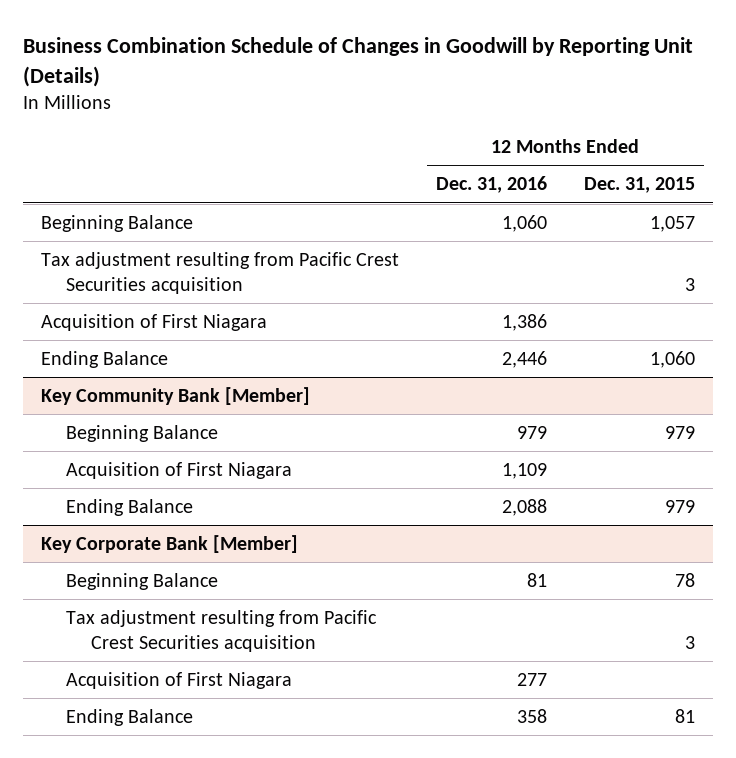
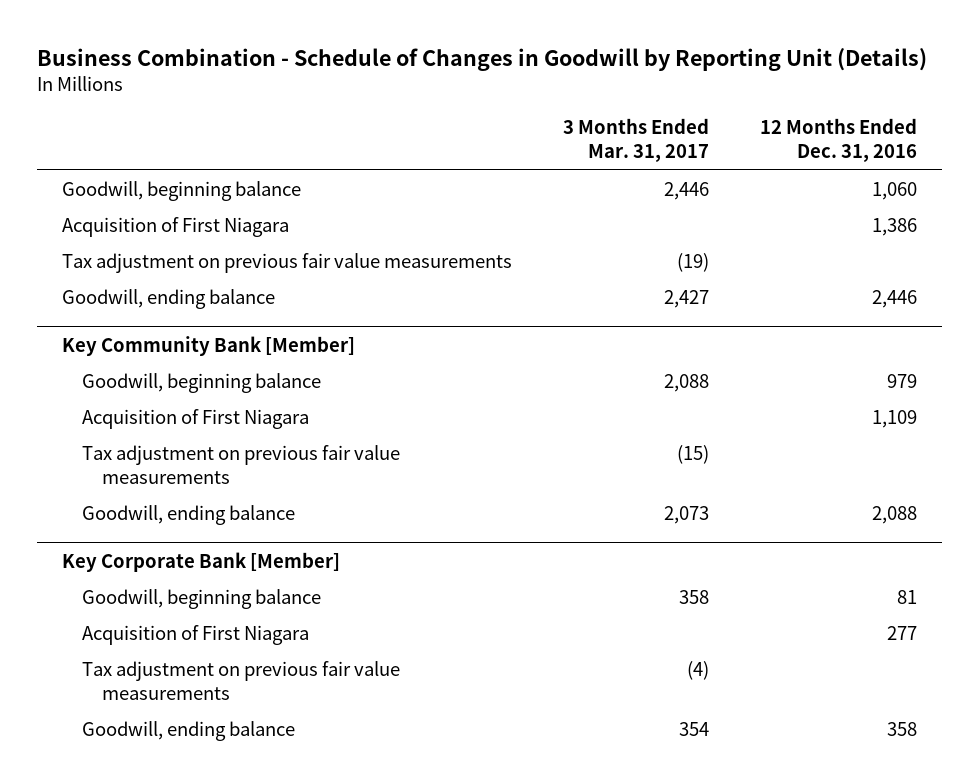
- Business Combination Schedule of Changes in Goodwill by Reporting Unit (Details)
+ Business Combination - Schedule of Changes in Goodwill by Reporting Unit (Details)
- | 12 Months Ended Dec. 31, 2016 | 12 Months Ended Dec. 31, 2015
+ | 3 Months Ended Mar. 31, 2017 | 12 Months Ended Dec. 31, 2016
- Beginning Balance | 1,060 | 1,057
- Tax adjustment resulting from Pacific Crest Securities acquisition | | 3
+ Goodwill, beginning balance | 2,446 | 1,060
- Ending Balance | 2,446 | 1,060
+ Tax adjustment on previous fair value measurements | (19) |
+ Goodwill, ending balance | 2,427 | 2,446
@ Key Community Bank [Member]
- Beginning Balance | 979 | 979
+ Goodwill, beginning balance | 2,088 | 979
- Ending Balance | 2,088 | 979
+ Tax adjustment on previous fair value measurements | (15) |
+ Goodwill, ending balance | 2,073 | 2,088
@ Key Corporate Bank [Member]
- Beginning Balance | 81 | 78
- Tax adjustment resulting from Pacific Crest Securities acquisition | | 3
+ Goodwill, beginning balance | 358 | 81
- Ending Balance | 358 | 81
+ Tax adjustment on previous fair value measurements | (4) |
+ Goodwill, ending balance | 354 | 358

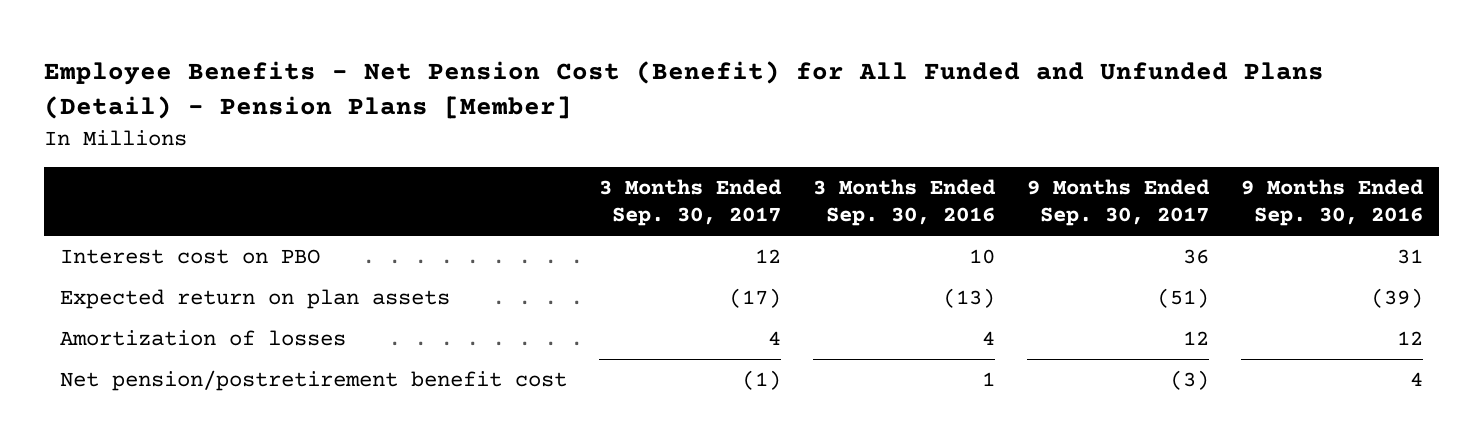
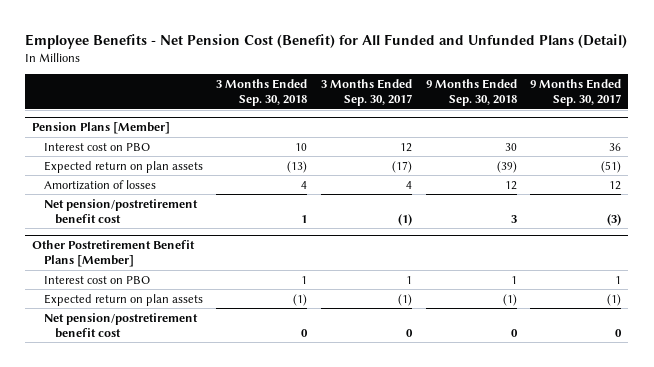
- Employee Benefits - Net Pension Cost (Benefit) for All Funded and Unfunded Plans (Detail) - Pension Plans [Member]
+ Employee Benefits - Net Pension Cost (Benefit) for All Funded and Unfunded Plans (Detail)
- | 3 Months Ended Sep. 30, 2017 | 3 Months Ended Sep. 30, 2016 | 9 Months Ended Sep. 30, 2017 | 9 Months Ended Sep. 30, 2016
+ | 3 Months Ended Sep. 30, 2018 | 3 Months Ended Sep. 30, 2017 | 9 Months Ended Sep. 30, 2018 | 9 Months Ended Sep. 30, 2017
+ Pension Plans [Member]
+ Other Postretirement Benefit Plans [Member]
+ Interest cost on PBO | 1 | 1 | 1 | 1
+ Expected return on plan assets | (1) | (1) | (1) | (1)
+ Net pension/postretirement benefit cost | 0 | 0 | 0 | 0

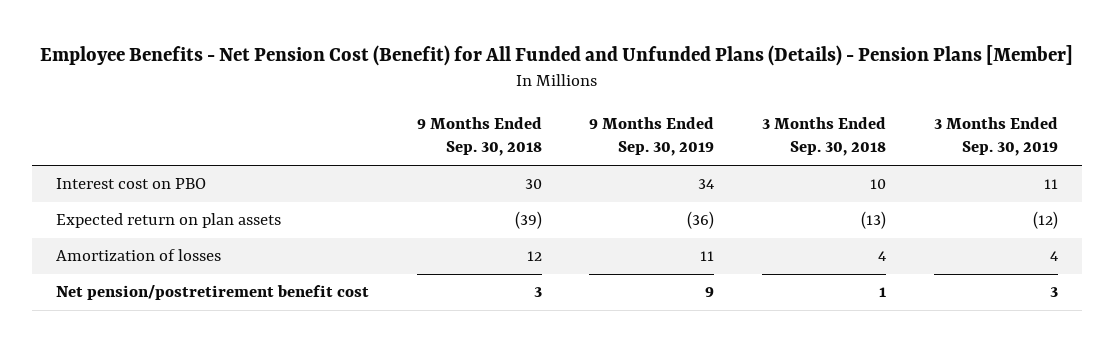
- Employee Benefits - Net Pension Cost (Benefit) for All Funded and Unfunded Plans (Detail)
+ Employee Benefits - Net Pension Cost (Benefit) for All Funded and Unfunded Plans (Details) - Pension Plans [Member]
- | 3 Months Ended Sep. 30, 2018 | 3 Months Ended Sep. 30, 2017 | 9 Months Ended Sep. 30, 2018 | 9 Months Ended Sep. 30, 2017
+ | 9 Months Ended Sep. 30, 2018 | 9 Months Ended Sep. 30, 2019 | 3 Months Ended Sep. 30, 2018 | 3 Months Ended Sep. 30, 2019
- Pension Plans [Member]
- Other Postretirement Benefit Plans [Member]
- Interest cost on PBO | 1 | 1 | 1 | 1
- Expected return on plan assets | (1) | (1) | (1) | (1)
- Net pension/postretirement benefit cost | 0 | 0 | 0 | 0

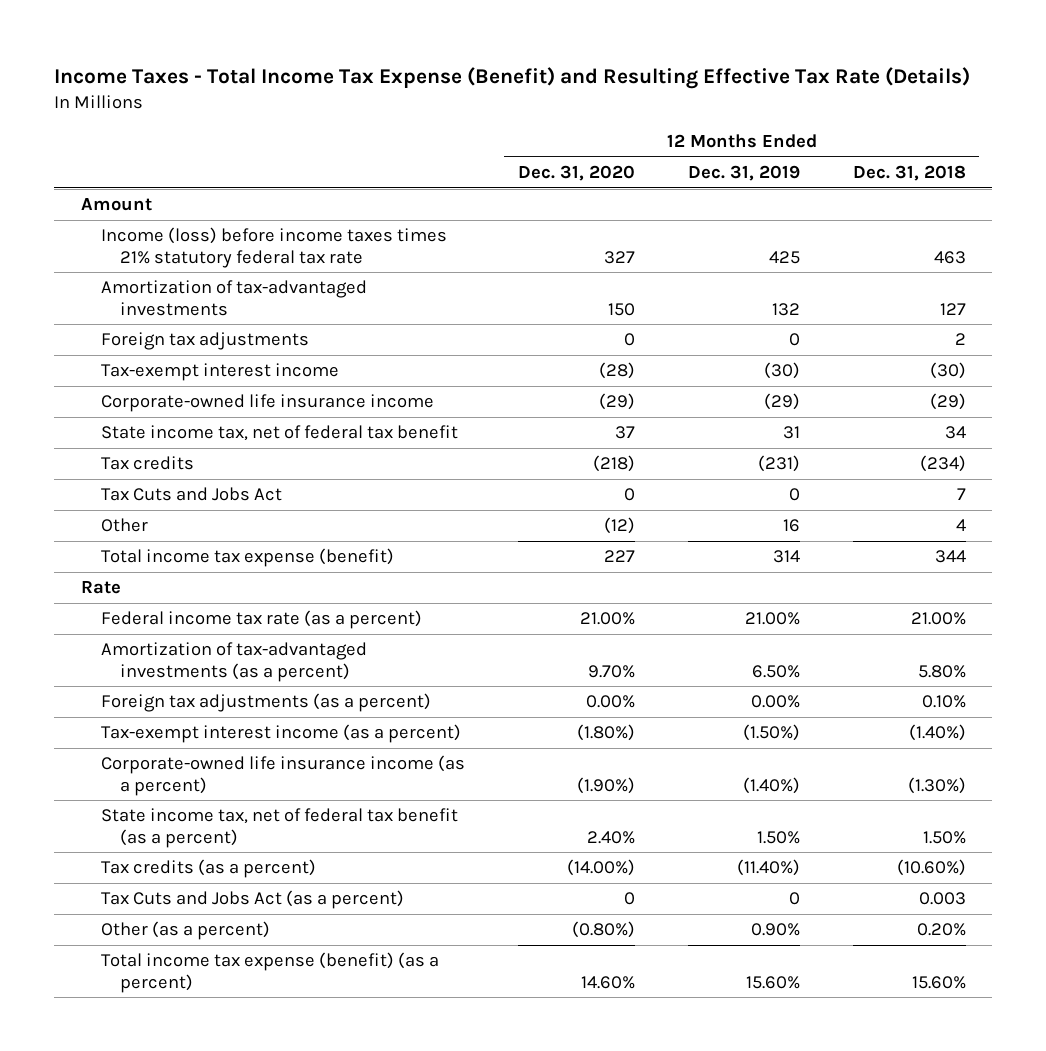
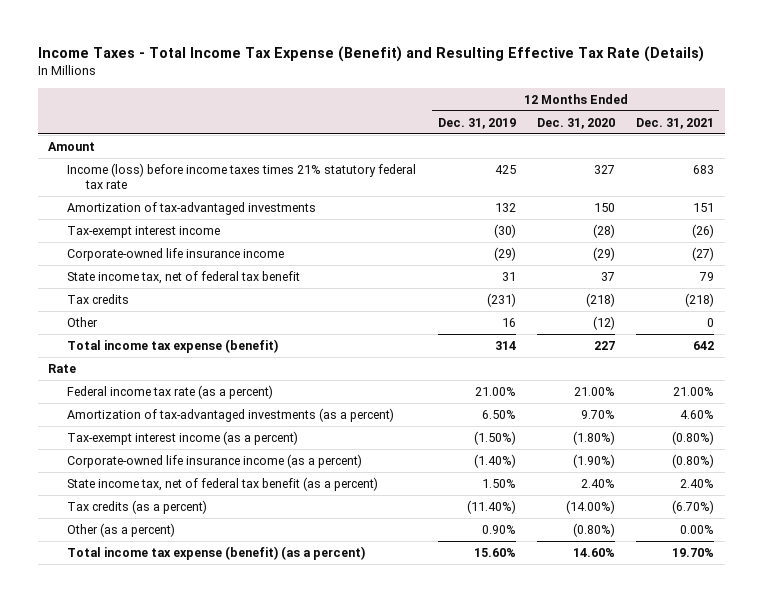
- | 12 Months Ended Dec. 31, 2020 | 12 Months Ended Dec. 31, 2019 | 12 Months Ended Dec. 31, 2018
+ | 12 Months Ended Dec. 31, 2019 | 12 Months Ended Dec. 31, 2020 | 12 Months Ended Dec. 31, 2021
- Foreign tax adjustments | 0 | 0 | 2
- Tax Cuts and Jobs Act | 0 | 0 | 7
- Foreign tax adjustments (as a percent) | 0.00% | 0.00% | 0.10%
- Tax Cuts and Jobs Act (as a percent) | 0 | 0 | 0.003

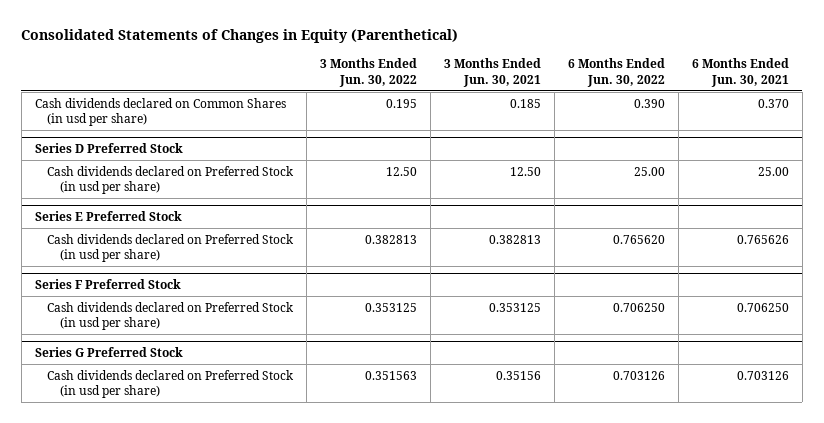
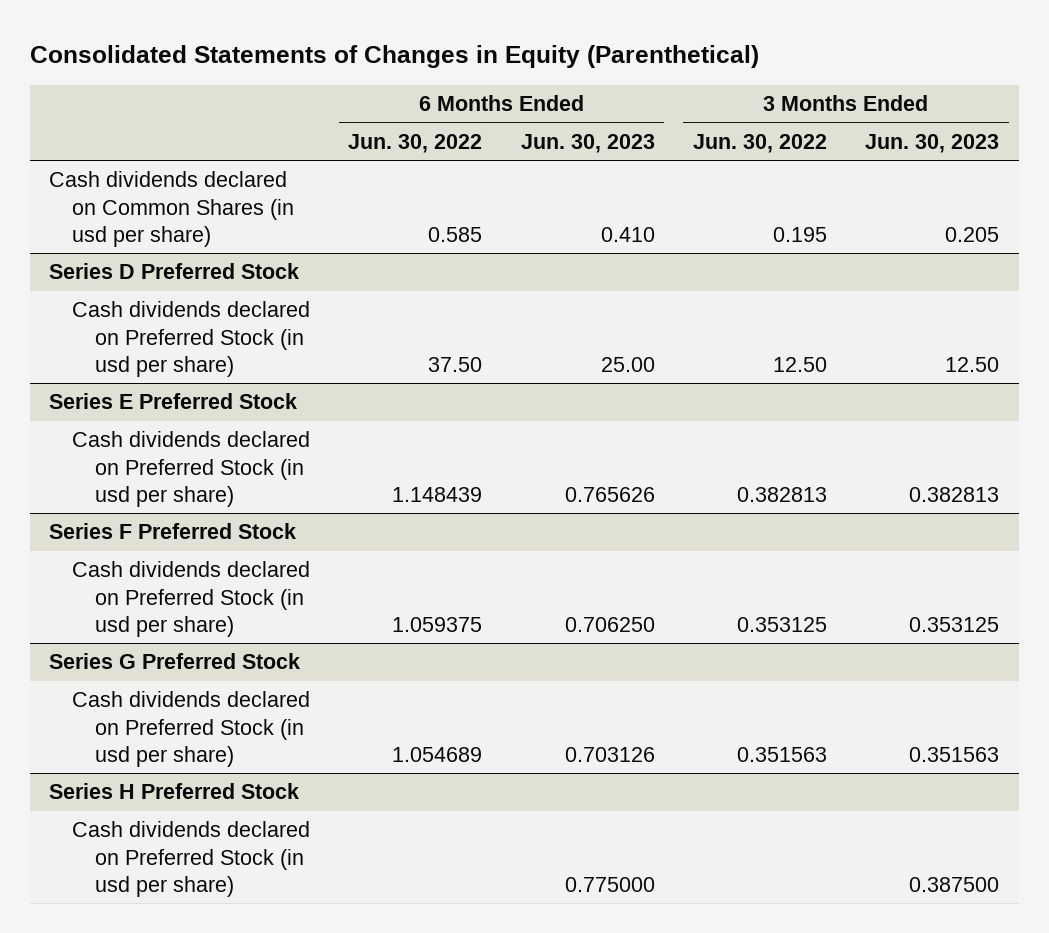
- | 3 Months Ended Jun. 30, 2022 | 3 Months Ended Jun. 30, 2021 | 6 Months Ended Jun. 30, 2022 | 6 Months Ended Jun. 30, 2021
+ | 6 Months Ended Jun. 30, 2022 | 6 Months Ended Jun. 30, 2023 | 3 Months Ended Jun. 30, 2022 | 3 Months Ended Jun. 30, 2023
- Cash dividends declared on Common Shares (in usd per share) | 0.195 | 0.185 | 0.390 | 0.370
+ Cash dividends declared on Common Shares (in usd per share) | 0.585 | 0.410 | 0.195 | 0.205
@ Series D Preferred Stock
- Cash dividends declared on Preferred Stock (in usd per share) | 12.50 | 12.50 | 25.00 | 25.00
+ Cash dividends declared on Preferred Stock (in usd per share) | 37.50 | 25.00 | 12.50 | 12.50
@ Series E Preferred Stock
- Cash dividends declared on Preferred Stock (in usd per share) | 0.382813 | 0.382813 | 0.765620 | 0.765626
+ Cash dividends declared on Preferred Stock (in usd per share) | 1.148439 | 0.765626 | 0.382813 | 0.382813
@ Series F Preferred Stock
- Cash dividends declared on Preferred Stock (in usd per share) | 0.353125 | 0.353125 | 0.706250 | 0.706250
+ Cash dividends declared on Preferred Stock (in usd per share) | 1.059375 | 0.706250 | 0.353125 | 0.353125
@ Series G Preferred Stock
- Cash dividends declared on Preferred Stock (in usd per share) | 0.351563 | 0.35156 | 0.703126 | 0.703126
+ Cash dividends declared on Preferred Stock (in usd per share) | 1.054689 | 0.703126 | 0.351563 | 0.351563
+ Series H Preferred Stock
+ Cash dividends declared on Preferred Stock (in usd per share) | | 0.775000 | | 0.387500

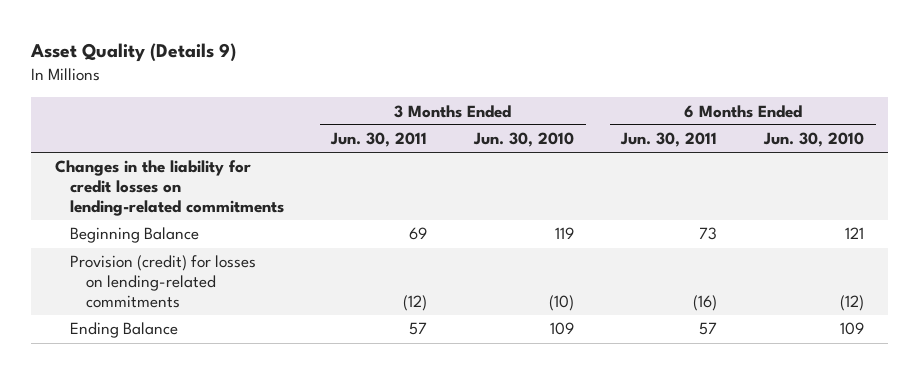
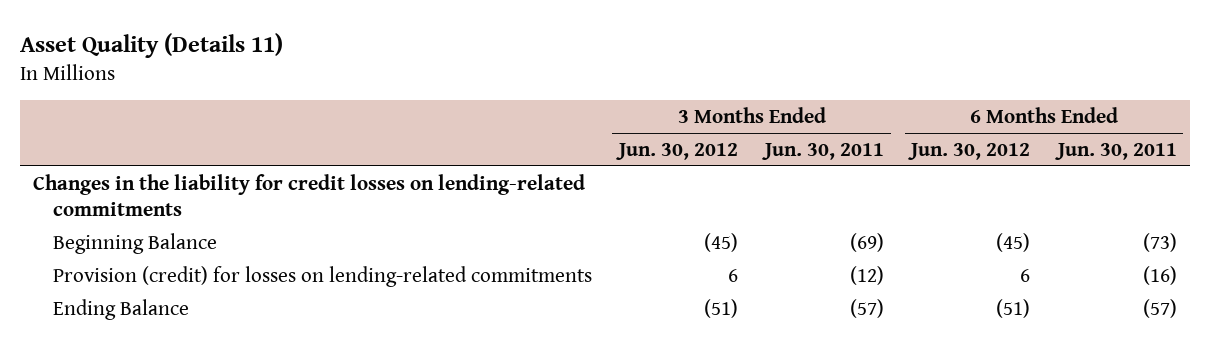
- Asset Quality (Details 9)
+ Asset Quality (Details 11)
- | 3 Months Ended Jun. 30, 2011 | 3 Months Ended Jun. 30, 2010 | 6 Months Ended Jun. 30, 2011 | 6 Months Ended Jun. 30, 2010
+ | 3 Months Ended Jun. 30, 2012 | 3 Months Ended Jun. 30, 2011 | 6 Months Ended Jun. 30, 2012 | 6 Months Ended Jun. 30, 2011
- Beginning Balance | 69 | 119 | 73 | 121
+ Beginning Balance | (45) | (69) | (45) | (73)
- Ending Balance | 57 | 109 | 57 | 109
+ Ending Balance | (51) | (57) | (51) | (57)

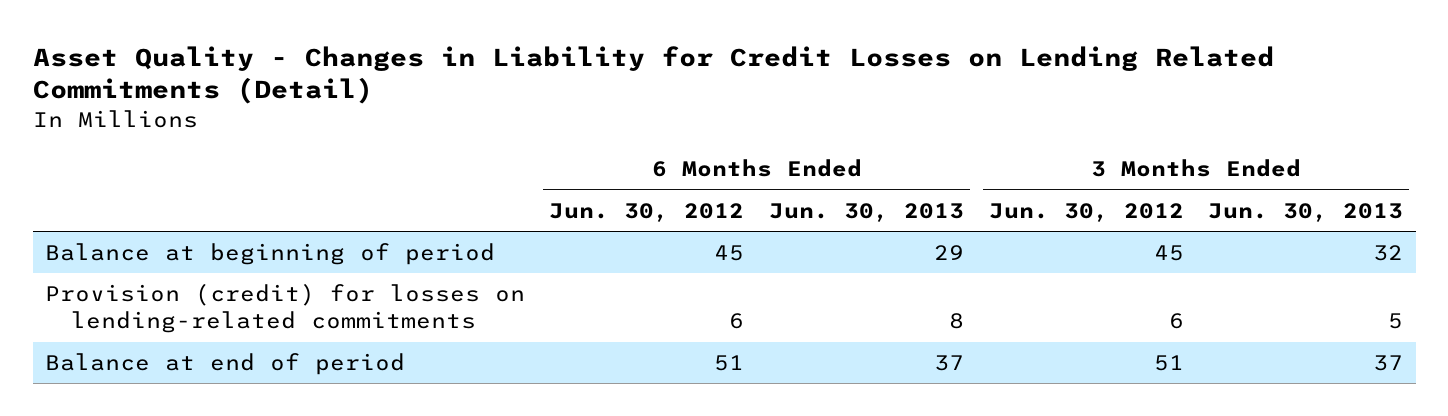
- Asset Quality (Details 11)
+ Asset Quality - Changes in Liability for Credit Losses on Lending Related Commitments (Detail)
- | 3 Months Ended Jun. 30, 2012 | 3 Months Ended Jun. 30, 2011 | 6 Months Ended Jun. 30, 2012 | 6 Months Ended Jun. 30, 2011
+ | 6 Months Ended Jun. 30, 2012 | 6 Months Ended Jun. 30, 2013 | 3 Months Ended Jun. 30, 2012 | 3 Months Ended Jun. 30, 2013
- Changes in the liability for credit losses on lending-related commitments
- Beginning Balance | (45) | (69) | (45) | (73)
+ Balance at beginning of period | 45 | 29 | 45 | 32
- Ending Balance | (51) | (57) | (51) | (57)
+ Balance at end of period | 51 | 37 | 51 | 37

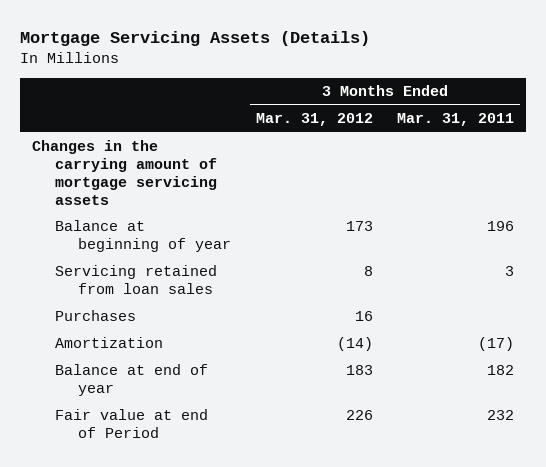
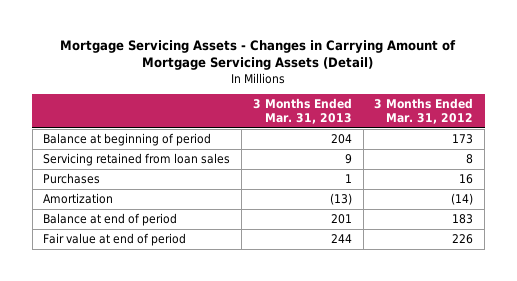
- Mortgage Servicing Assets (Details)
+ Mortgage Servicing Assets - Changes in Carrying Amount of Mortgage Servicing Assets (Detail)
- | 3 Months Ended Mar. 31, 2012 | 3 Months Ended Mar. 31, 2011
+ | 3 Months Ended Mar. 31, 2013 | 3 Months Ended Mar. 31, 2012
- Changes in the carrying amount of mortgage servicing assets
- Balance at beginning of year | 173 | 196
+ Balance at beginning of period | 204 | 173
- Balance at end of year | 183 | 182
- Fair value at end of Period | 226 | 232
+ Balance at end of period | 201 | 183
+ Fair value at end of period | 244 | 226

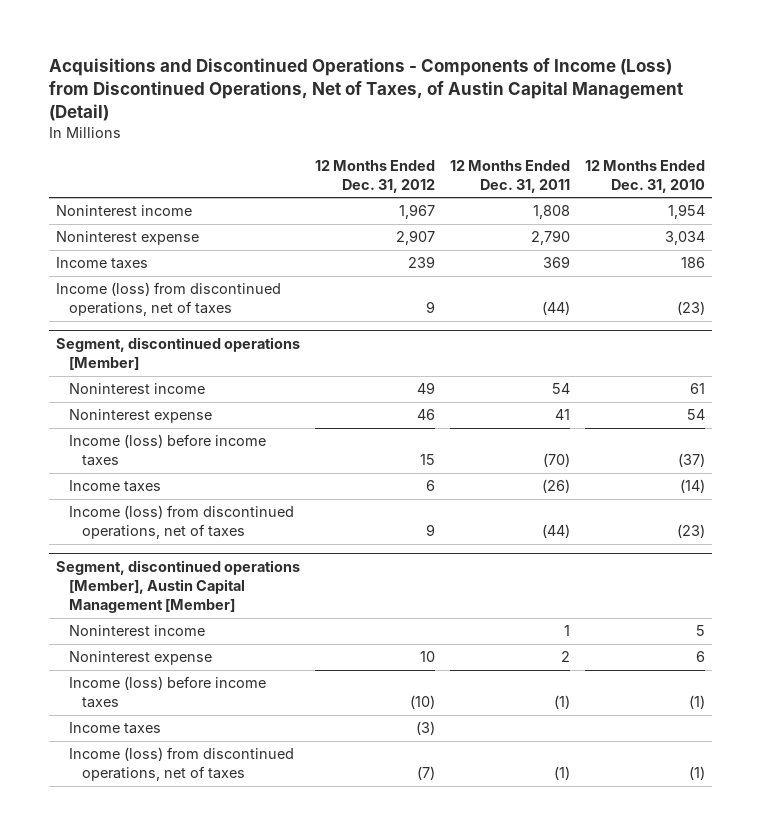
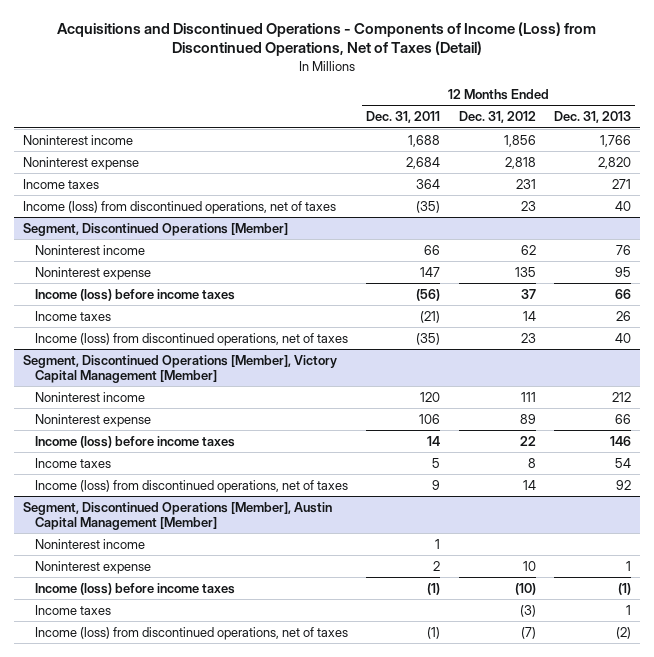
- Acquisitions and Discontinued Operations - Components of Income (Loss) from Discontinued Operations, Net of Taxes, of Austin Capital Management (Detail)
+ Acquisitions and Discontinued Operations - Components of Income (Loss) from Discontinued Operations, Net of Taxes (Detail)
- | 12 Months Ended Dec. 31, 2012 | 12 Months Ended Dec. 31, 2011 | 12 Months Ended Dec. 31, 2010
+ | 12 Months Ended Dec. 31, 2011 | 12 Months Ended Dec. 31, 2012 | 12 Months Ended Dec. 31, 2013
- Noninterest income | 1,967 | 1,808 | 1,954
- Noninterest expense | 2,907 | 2,790 | 3,034
- Income taxes | 239 | 369 | 186
- Income (loss) from discontinued operations, net of taxes | 9 | (44) | (23)
- Segment, discontinued operations [Member]
- Noninterest income | 49 | 54 | 61
- Noninterest expense | 46 | 41 | 54
- Income (loss) before income taxes | 15 | (70) | (37)
- Income taxes | 6 | (26) | (14)
- Income (loss) from discontinued operations, net of taxes | 9 | (44) | (23)
- Segment, discontinued operations [Member], Austin Capital Management [Member]
+ Noninterest income | 1,688 | 1,856 | 1,766
+ Noninterest expense | 2,684 | 2,818 | 2,820
+ Income taxes | 364 | 231 | 271
+ Income (loss) from discontinued operations, net of taxes | (35) | 23 | 40
+ Segment, Discontinued Operations [Member]
+ Noninterest income | 66 | 62 | 76
+ Noninterest expense | 147 | 135 | 95
+ Income (loss) before income taxes | (56) | 37 | 66
+ Income taxes | (21) | 14 | 26
+ Income (loss) from discontinued operations, net of taxes | (35) | 23 | 40
+ Segment, Discontinued Operations [Member], Victory Capital Management [Member]
+ Noninterest income | 120 | 111 | 212
+ Noninterest expense | 106 | 89 | 66
+ Income (loss) before income taxes | 14 | 22 | 146
+ Income taxes | 5 | 8 | 54
+ Income (loss) from discontinued operations, net of taxes | 9 | 14 | 92
+ Segment, Discontinued Operations [Member], Austin Capital Management [Member]

